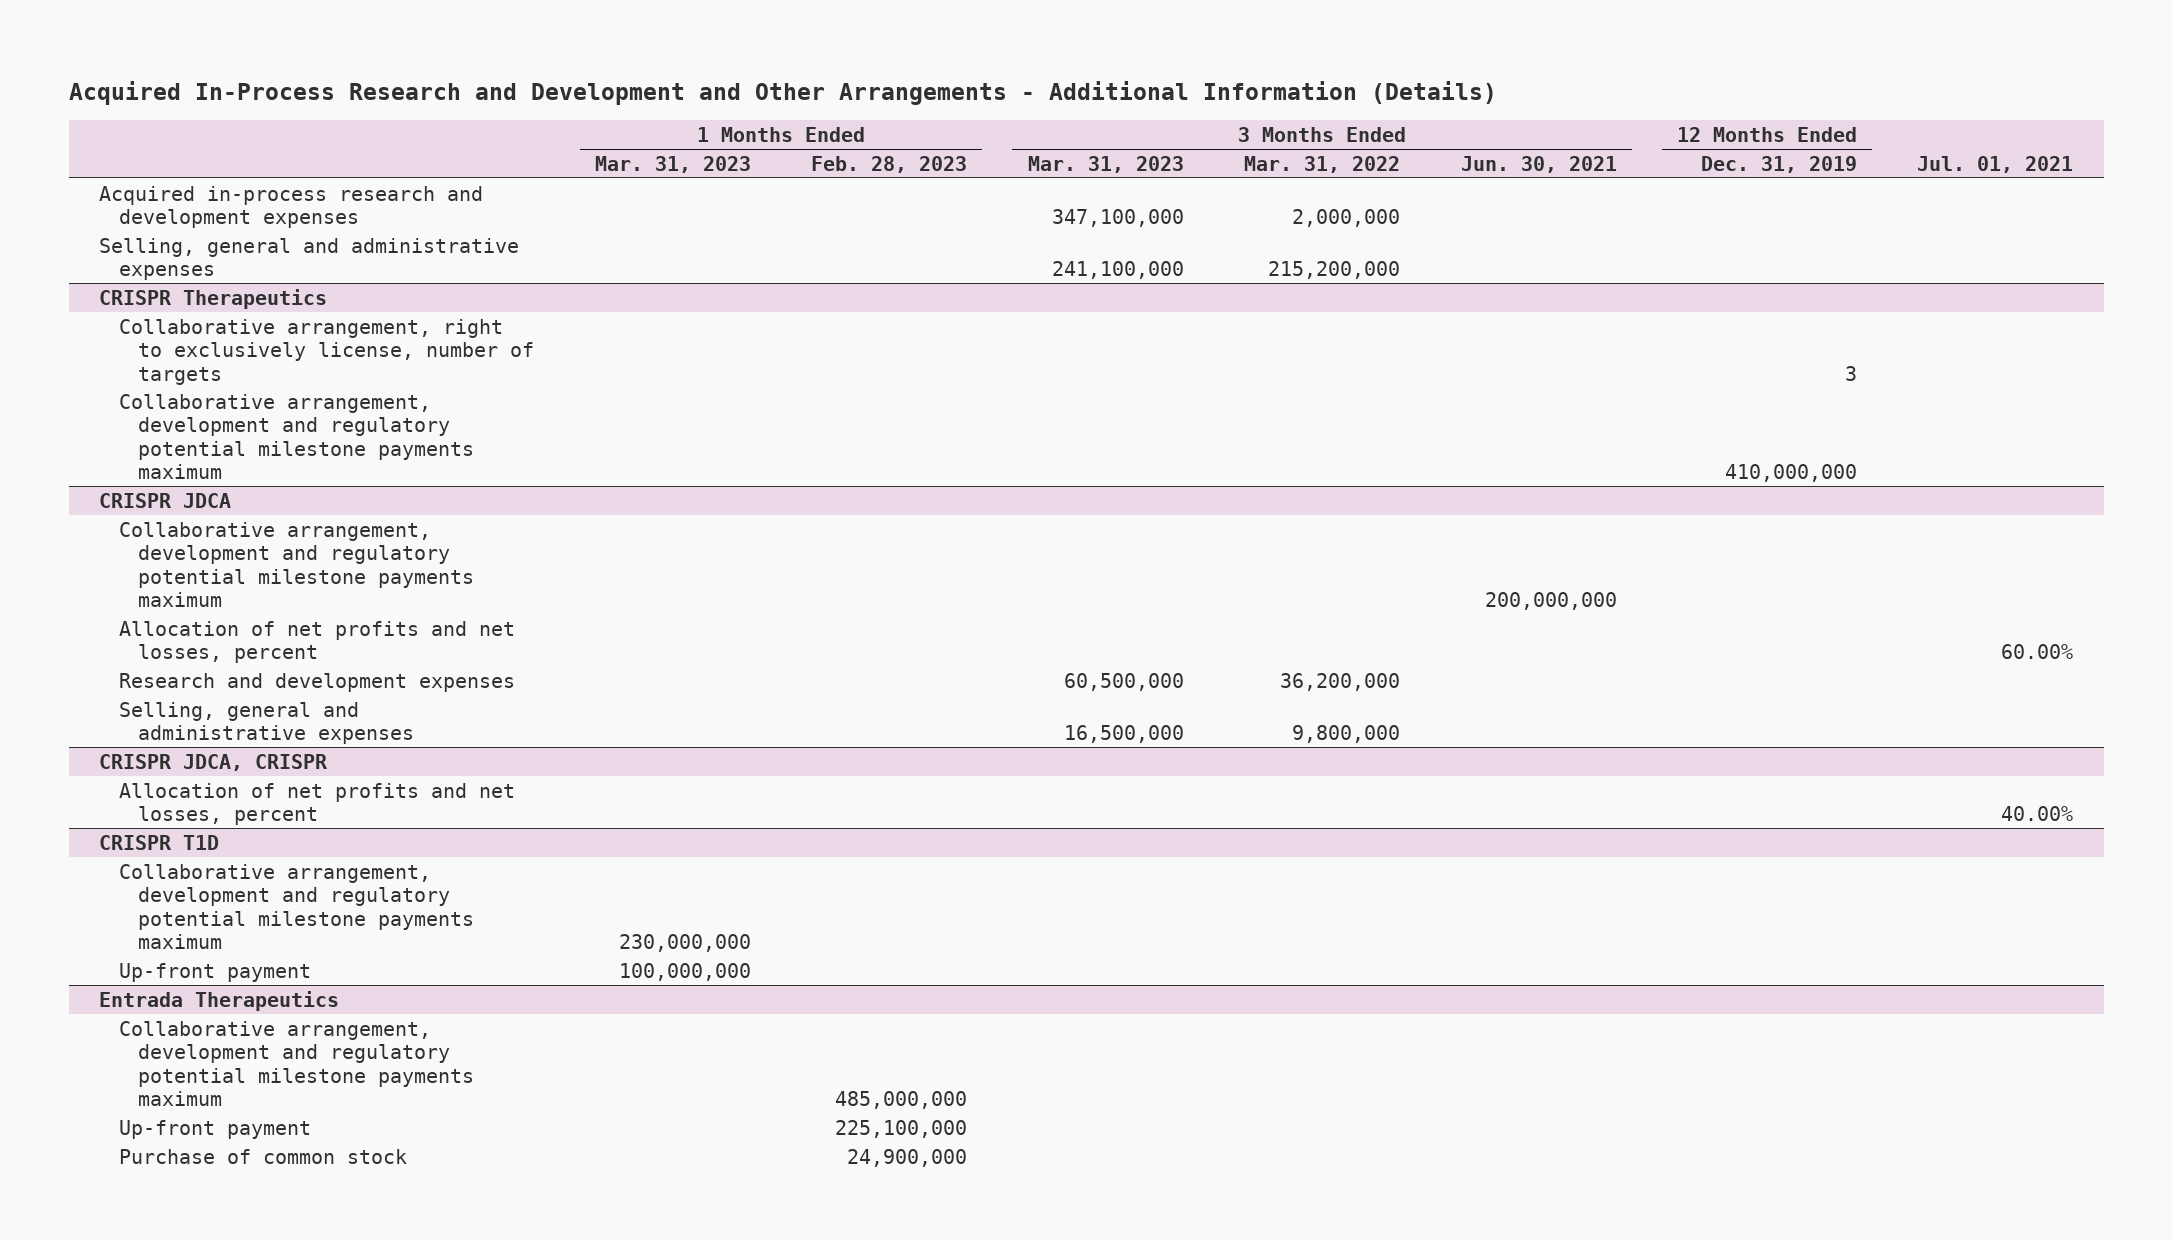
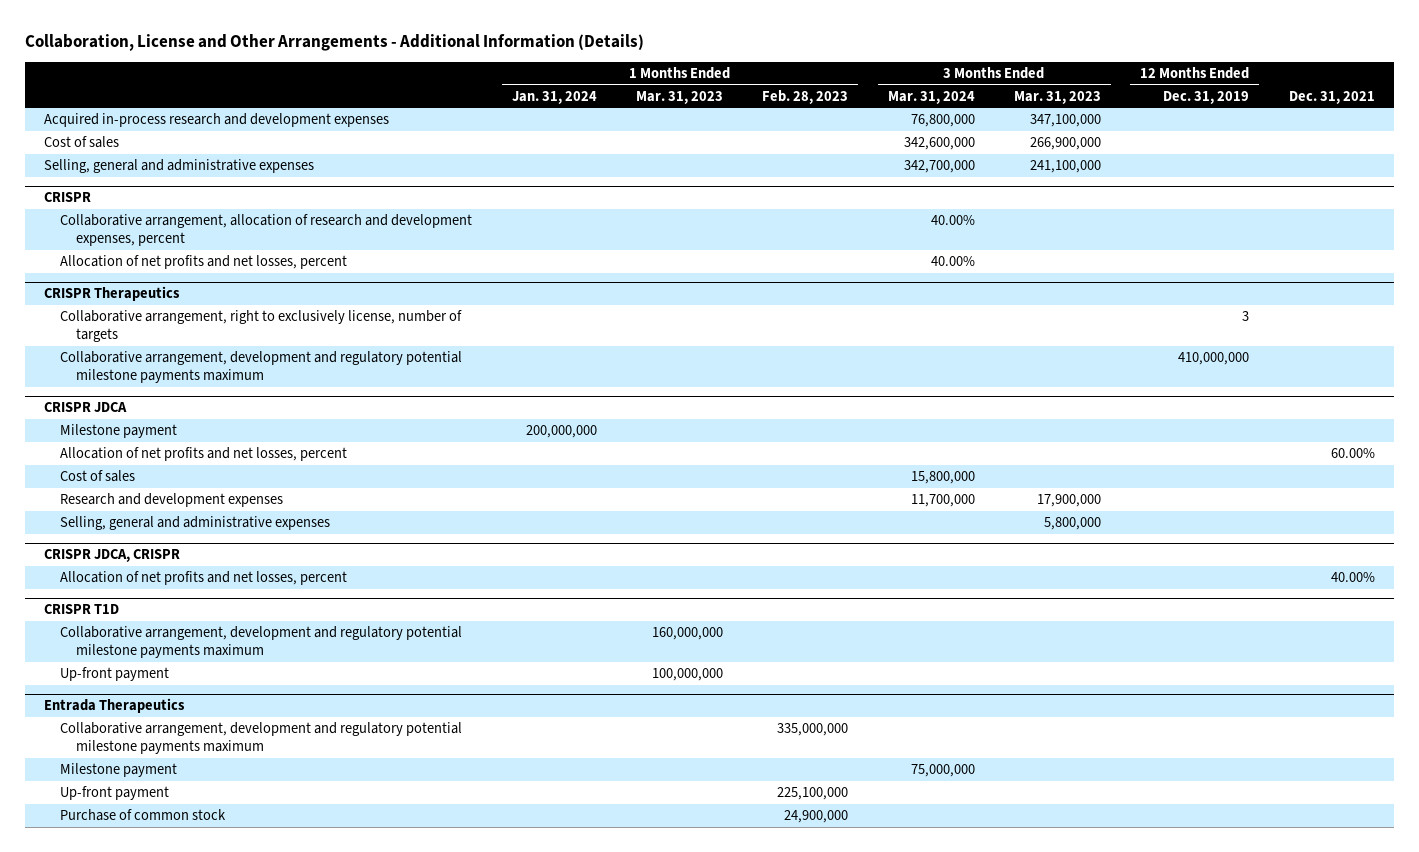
- Acquired In-Process Research and Development and Other Arrangements - Additional Information (Details)
+ Collaboration, License and Other Arrangements - Additional Information (Details)
- | 1 Months Ended Mar. 31, 2023 | 1 Months Ended Feb. 28, 2023 | 3 Months Ended Mar. 31, 2023 | 3 Months Ended Mar. 31, 2022 | 3 Months Ended Jun. 30, 2021 | 12 Months Ended Dec. 31, 2019 | Jul. 01, 2021
+ | 1 Months Ended Jan. 31, 2024 | 1 Months Ended Mar. 31, 2023 | 1 Months Ended Feb. 28, 2023 | 3 Months Ended Mar. 31, 2024 | 3 Months Ended Mar. 31, 2023 | 12 Months Ended Dec. 31, 2019 | Dec. 31, 2021
+ Cost of sales | | | | 342,600,000 | 266,900,000 | |
+ CRISPR
+ Collaborative arrangement, allocation of research and development expenses, percent | | | | 40.00% | | |
+ Allocation of net profits and net losses, percent | | | | 40.00% | | |
@ CRISPR JDCA
- Collaborative arrangement, development and regulatory potential milestone payments maximum | | | | | 200,000,000 | |
+ Milestone payment | 200,000,000 | | | | | |
- Research and development expenses | | | 60,500,000 | 36,200,000 | | |
- Selling, general and administrative expenses | | | 16,500,000 | 9,800,000 | | |
+ Cost of sales | | | | 15,800,000 | | |
+ Research and development expenses | | | | 11,700,000 | 17,900,000 | |
+ Selling, general and administrative expenses | | | | | 5,800,000 | |
@ CRISPR T1D
- Collaborative arrangement, development and regulatory potential milestone payments maximum | 230,000,000 | | | | | |
+ Collaborative arrangement, development and regulatory potential milestone payments maximum | | 160,000,000 | | | | |
@ Entrada Therapeutics
- Collaborative arrangement, development and regulatory potential milestone payments maximum | | 485,000,000 | | | | |
+ Collaborative arrangement, development and regulatory potential milestone payments maximum | | | 335,000,000 | | | |
+ Milestone payment | | | | 75,000,000 | | |

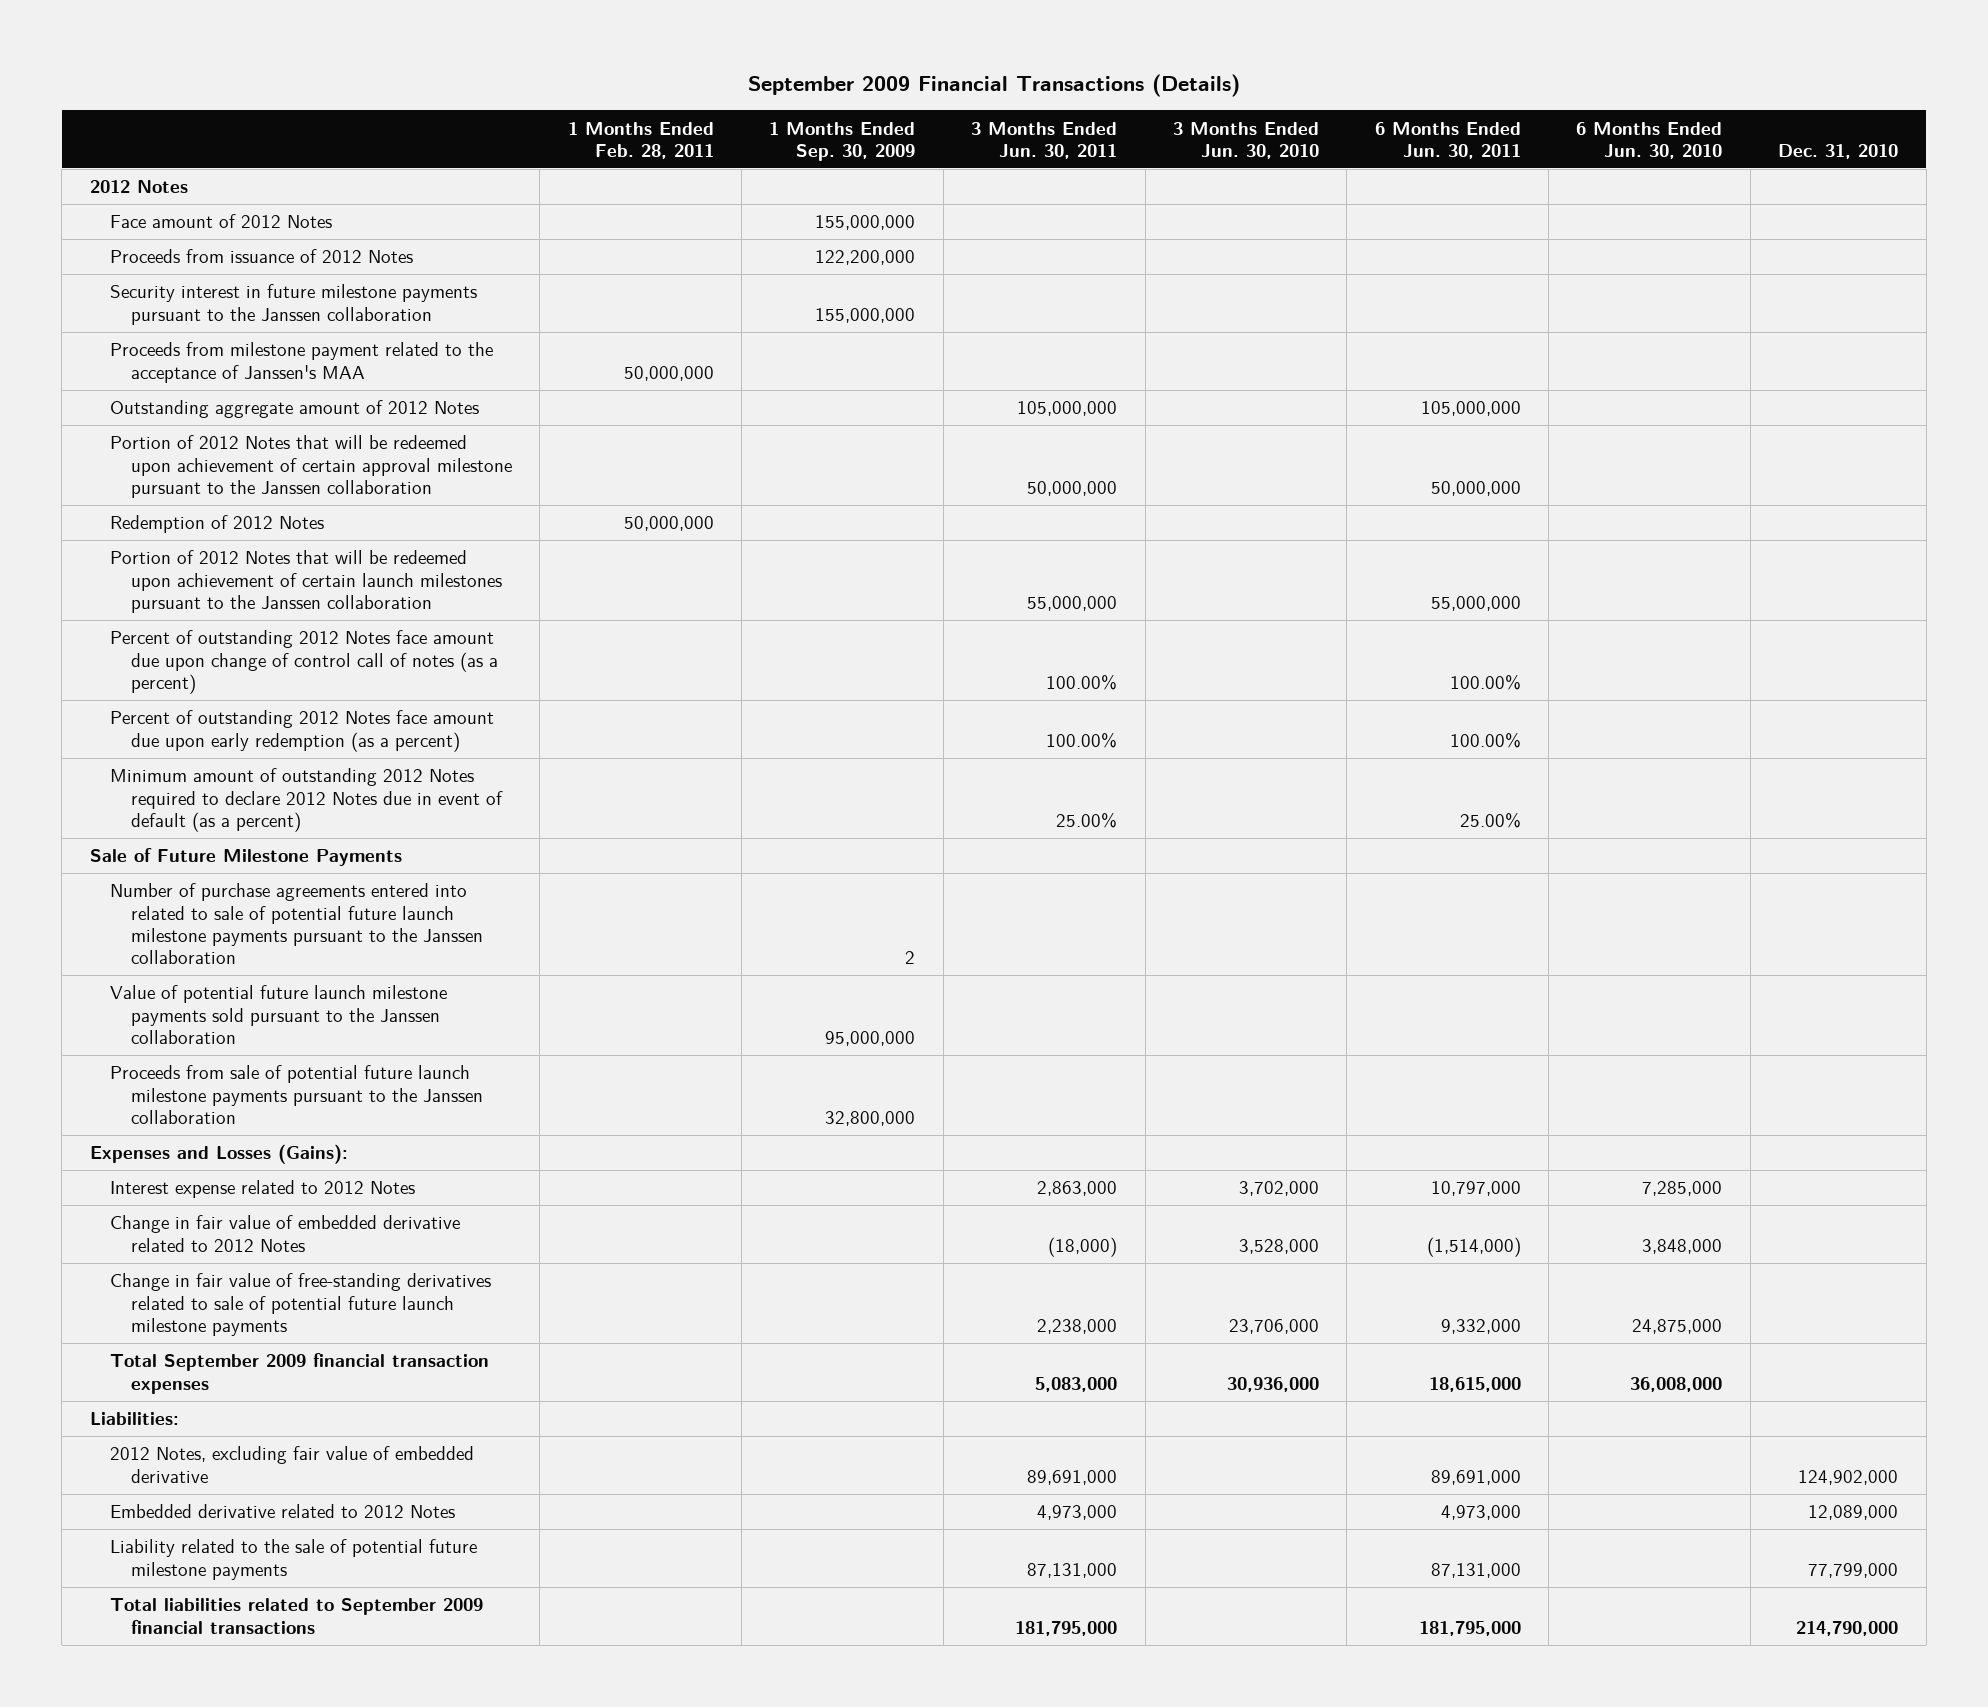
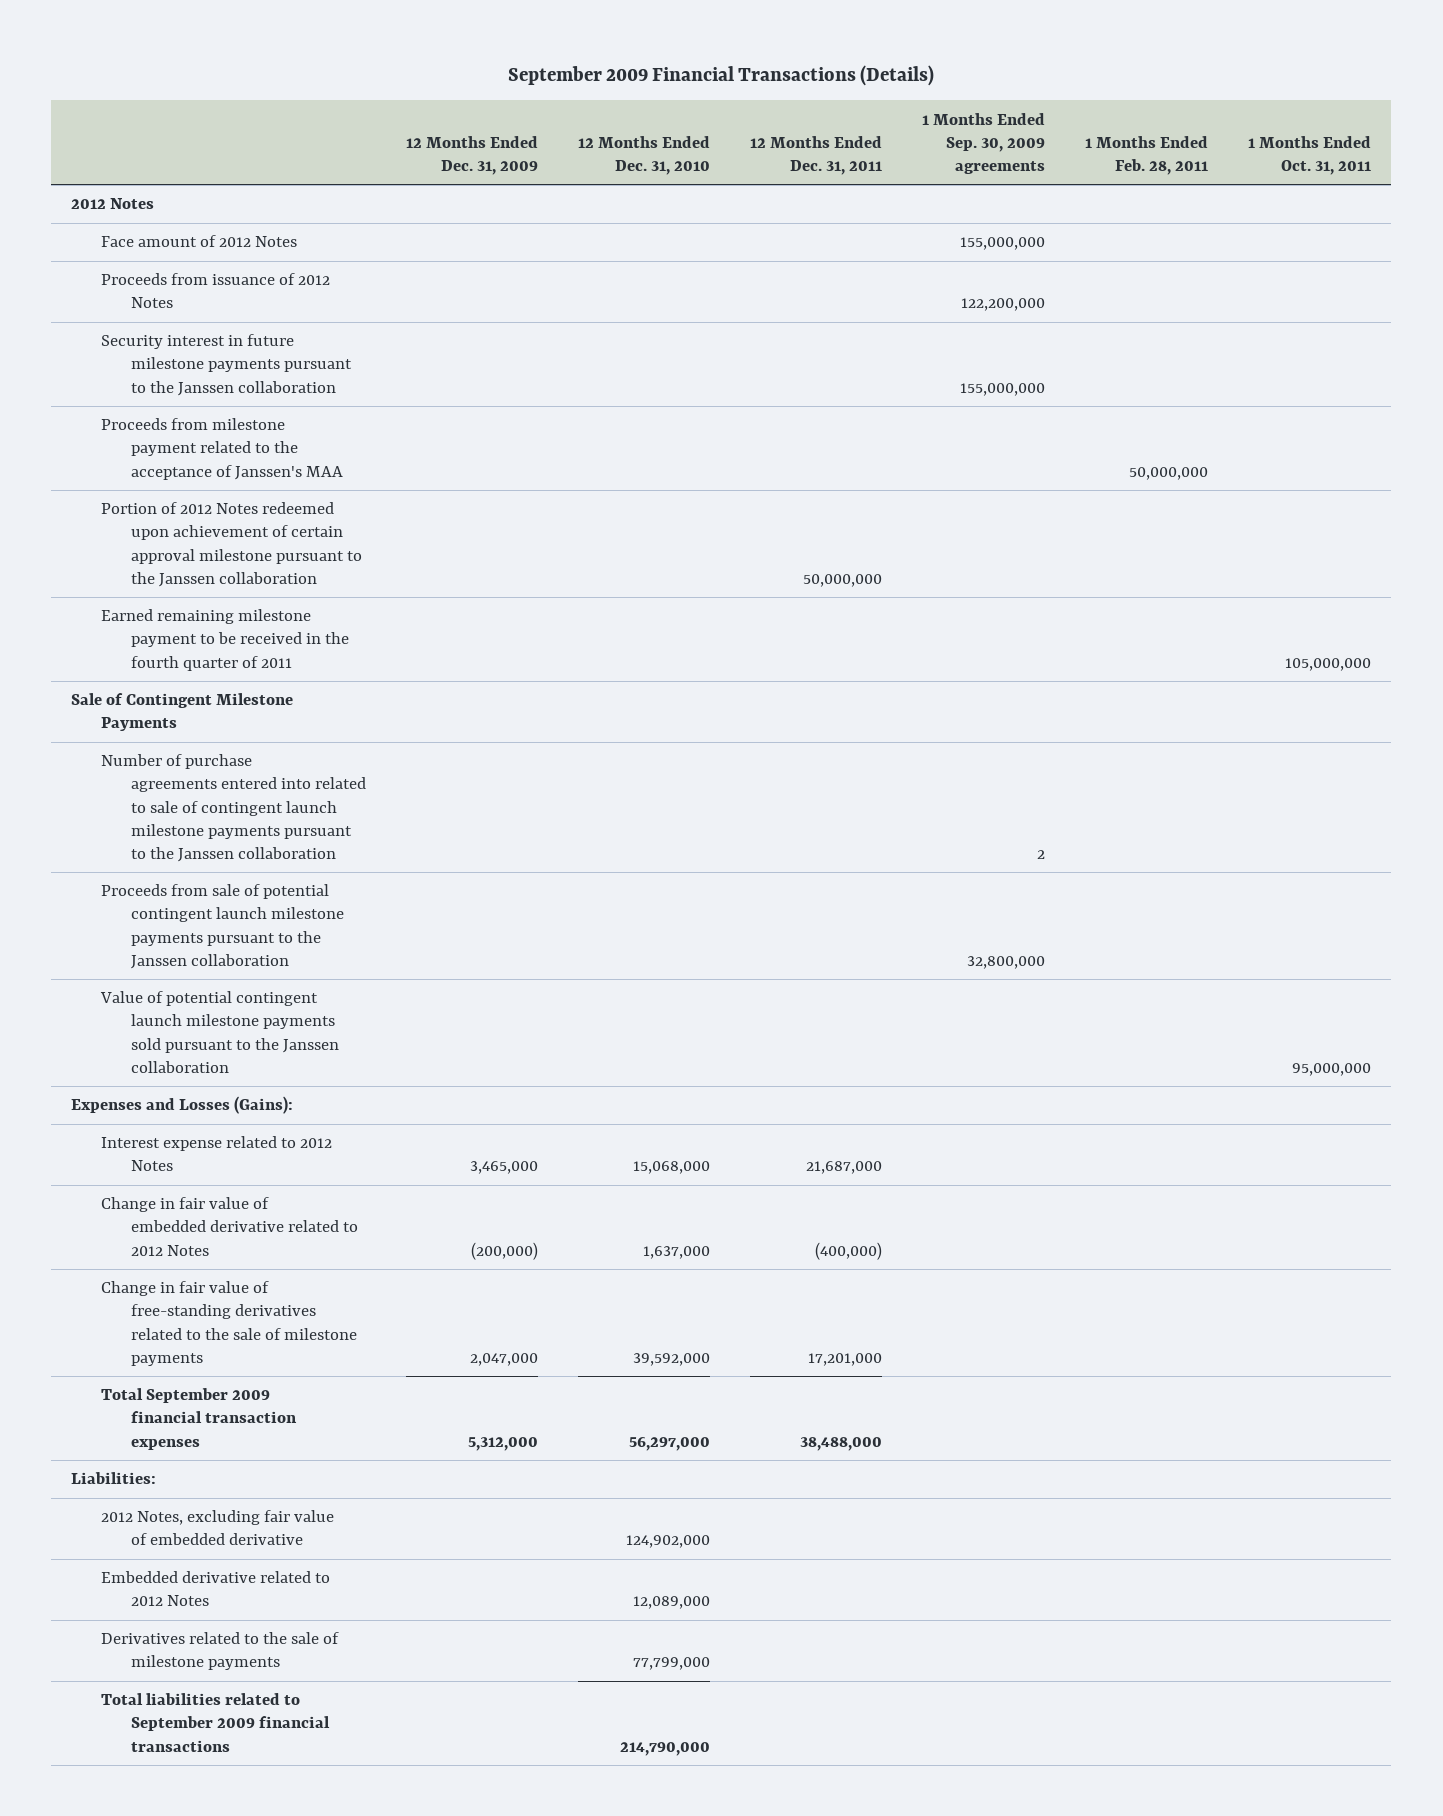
- | 1 Months Ended Feb. 28, 2011 | 1 Months Ended Sep. 30, 2009 | 3 Months Ended Jun. 30, 2011 | 3 Months Ended Jun. 30, 2010 | 6 Months Ended Jun. 30, 2011 | 6 Months Ended Jun. 30, 2010 | Dec. 31, 2010
+ | 12 Months Ended Dec. 31, 2009 | 12 Months Ended Dec. 31, 2010 | 12 Months Ended Dec. 31, 2011 | 1 Months Ended Sep. 30, 2009 agreements | 1 Months Ended Feb. 28, 2011 | 1 Months Ended Oct. 31, 2011
- Outstanding aggregate amount of 2012 Notes | | | 105,000,000 | | 105,000,000 | |
- Portion of 2012 Notes that will be redeemed upon achievement of certain approval milestone pursuant to the Janssen collaboration | | | 50,000,000 | | 50,000,000 | |
- Redemption of 2012 Notes | 50,000,000 | | | | | |
- Portion of 2012 Notes that will be redeemed upon achievement of certain launch milestones pursuant to the Janssen collaboration | | | 55,000,000 | | 55,000,000 | |
- Percent of outstanding 2012 Notes face amount due upon change of control call of notes (as a percent) | | | 100.00% | | 100.00% | |
- Percent of outstanding 2012 Notes face amount due upon early redemption (as a percent) | | | 100.00% | | 100.00% | |
- Minimum amount of outstanding 2012 Notes required to declare 2012 Notes due in event of default (as a percent) | | | 25.00% | | 25.00% | |
- Sale of Future Milestone Payments
- Number of purchase agreements entered into related to sale of potential future launch milestone payments pursuant to the Janssen collaboration | | 2 | | | | |
- Value of potential future launch milestone payments sold pursuant to the Janssen collaboration | | 95,000,000 | | | | |
- Proceeds from sale of potential future launch milestone payments pursuant to the Janssen collaboration | | 32,800,000 | | | | |
+ Portion of 2012 Notes redeemed upon achievement of certain approval milestone pursuant to the Janssen collaboration | | | 50,000,000 | | |
+ Earned remaining milestone payment to be received in the fourth quarter of 2011 | | | | | | 105,000,000
+ Sale of Contingent Milestone Payments
+ Number of purchase agreements entered into related to sale of contingent launch milestone payments pursuant to the Janssen collaboration | | | | 2 | |
+ Proceeds from sale of potential contingent launch milestone payments pursuant to the Janssen collaboration | | | | 32,800,000 | |
+ Value of potential contingent launch milestone payments sold pursuant to the Janssen collaboration | | | | | | 95,000,000
- Change in fair value of free-standing derivatives related to sale of potential future launch milestone payments | | | 2,238,000 | 23,706,000 | 9,332,000 | 24,875,000 |
+ Change in fair value of free-standing derivatives related to the sale of milestone payments | 2,047,000 | 39,592,000 | 17,201,000 | | |
- Liability related to the sale of potential future milestone payments | | | 87,131,000 | | 87,131,000 | | 77,799,000
+ Derivatives related to the sale of milestone payments | | 77,799,000 | | | |

